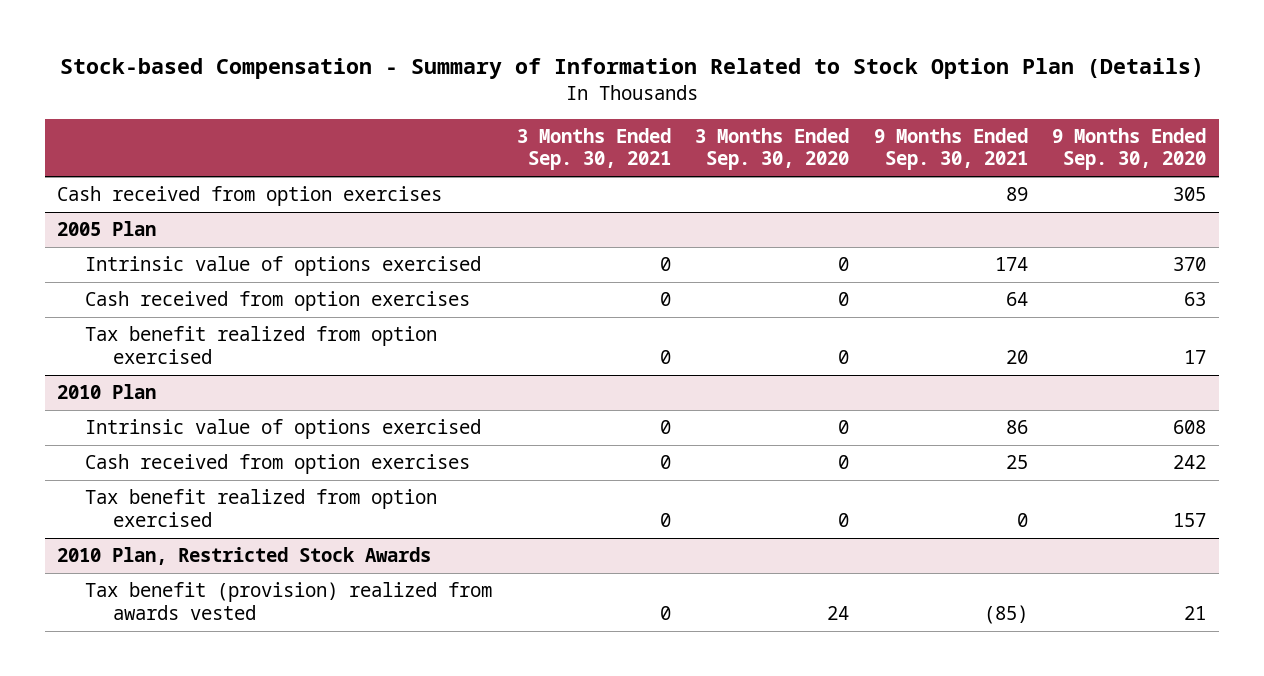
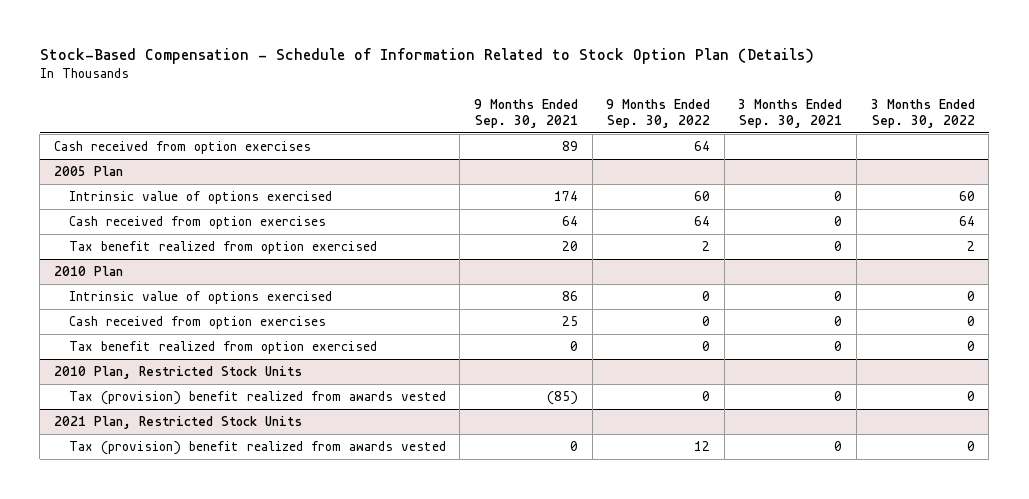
- Stock-based Compensation - Summary of Information Related to Stock Option Plan (Details)
+ Stock-Based Compensation - Schedule of Information Related to Stock Option Plan (Details)
- | 3 Months Ended Sep. 30, 2021 | 3 Months Ended Sep. 30, 2020 | 9 Months Ended Sep. 30, 2021 | 9 Months Ended Sep. 30, 2020
+ | 9 Months Ended Sep. 30, 2021 | 9 Months Ended Sep. 30, 2022 | 3 Months Ended Sep. 30, 2021 | 3 Months Ended Sep. 30, 2022
- 2010 Plan, Restricted Stock Awards
- Tax benefit (provision) realized from awards vested | 0 | 24 | (85) | 21
+ 2010 Plan, Restricted Stock Units
+ Tax (provision) benefit realized from awards vested | (85) | 0 | 0 | 0
+ 2021 Plan, Restricted Stock Units
+ Tax (provision) benefit realized from awards vested | 0 | 12 | 0 | 0

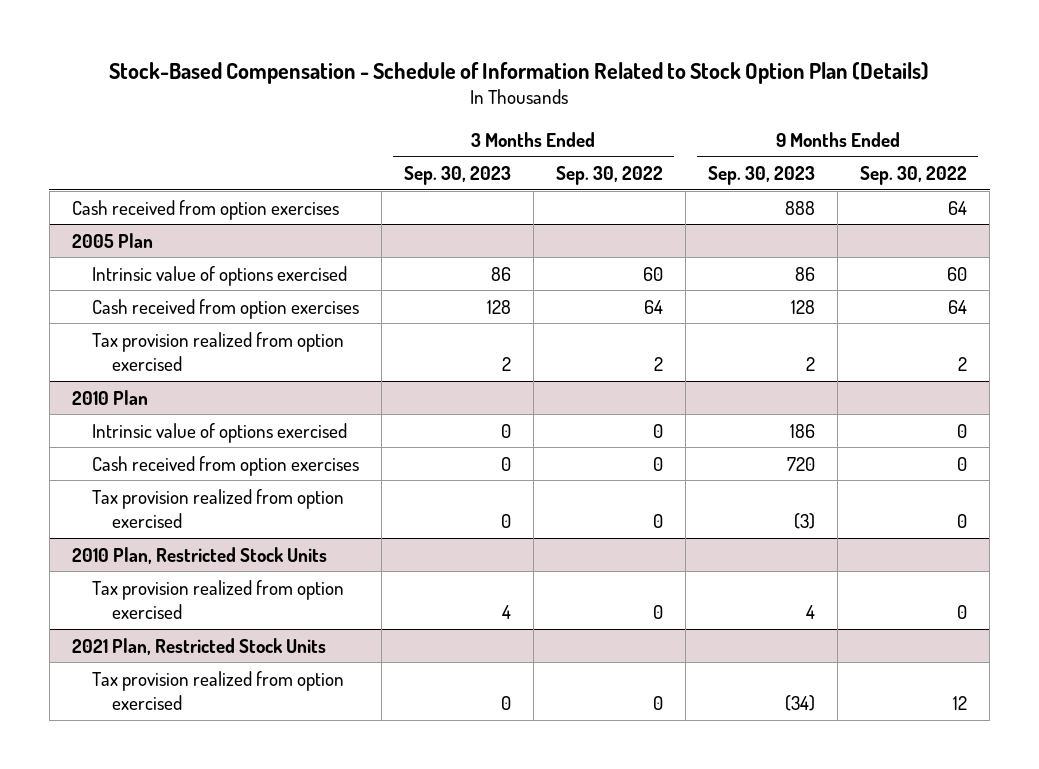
- | 9 Months Ended Sep. 30, 2021 | 9 Months Ended Sep. 30, 2022 | 3 Months Ended Sep. 30, 2021 | 3 Months Ended Sep. 30, 2022
+ | 3 Months Ended Sep. 30, 2023 | 3 Months Ended Sep. 30, 2022 | 9 Months Ended Sep. 30, 2023 | 9 Months Ended Sep. 30, 2022
@ 2005 Plan
- Tax benefit realized from option exercised | 20 | 2 | 0 | 2
+ Tax provision realized from option exercised | 2 | 2 | 2 | 2
@ 2010 Plan
- Tax benefit realized from option exercised | 0 | 0 | 0 | 0
+ Tax provision realized from option exercised | 0 | 0 | (3) | 0
@ 2010 Plan, Restricted Stock Units
- Tax (provision) benefit realized from awards vested | (85) | 0 | 0 | 0
+ Tax provision realized from option exercised | 4 | 0 | 4 | 0
@ 2021 Plan, Restricted Stock Units
- Tax (provision) benefit realized from awards vested | 0 | 12 | 0 | 0
+ Tax provision realized from option exercised | 0 | 0 | (34) | 12

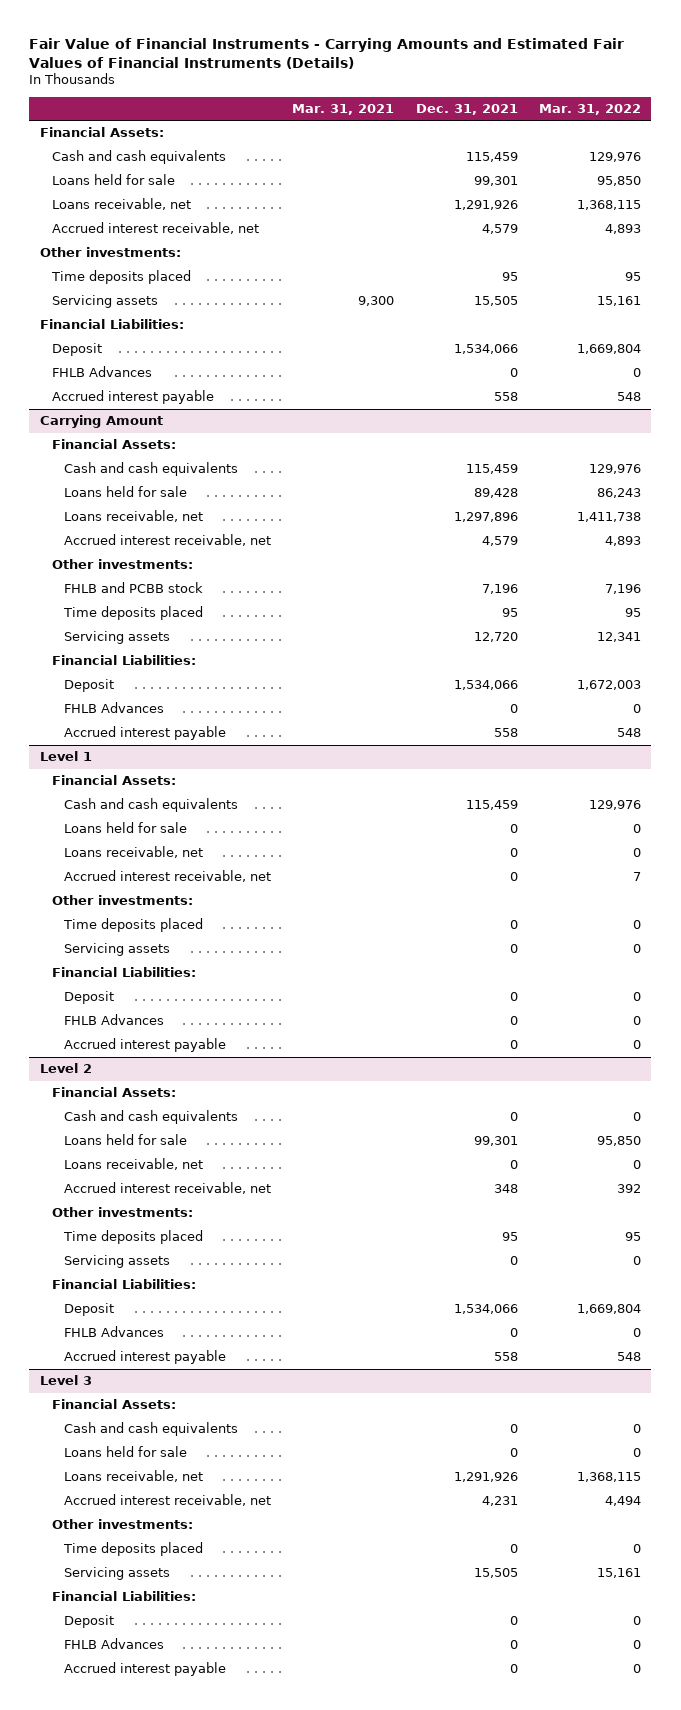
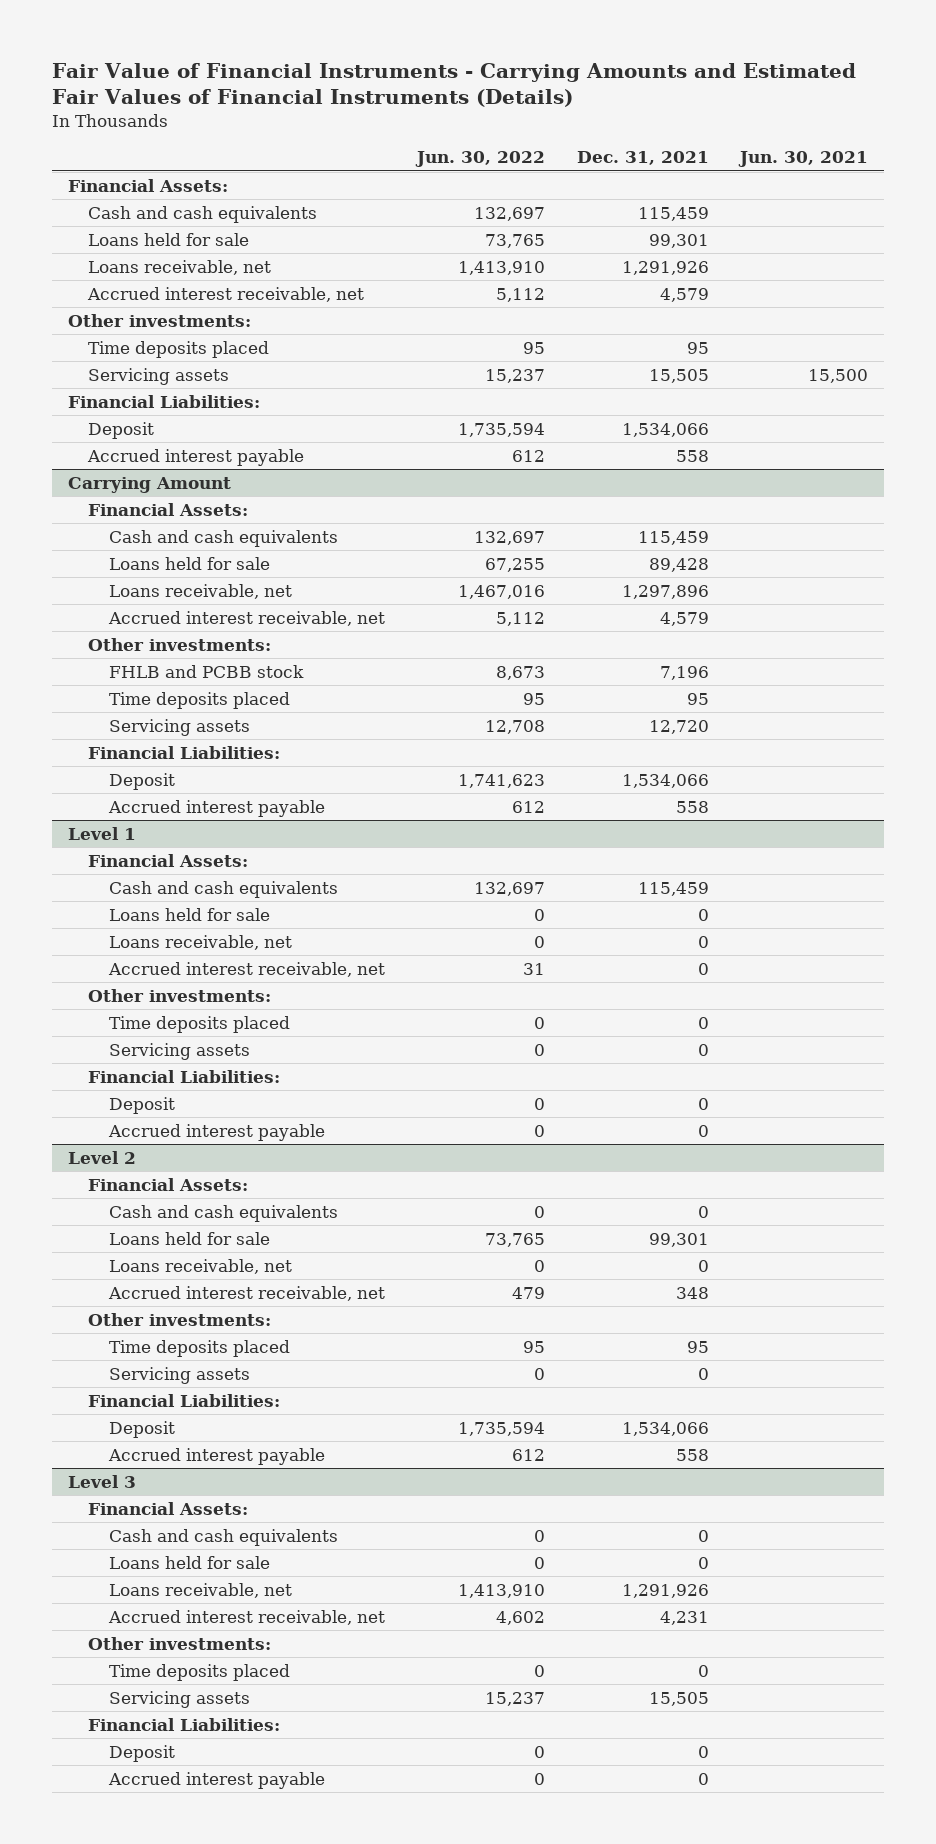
- | Mar. 31, 2021 | Dec. 31, 2021 | Mar. 31, 2022
+ | Jun. 30, 2022 | Dec. 31, 2021 | Jun. 30, 2021
- FHLB Advances | | 0 | 0
@ Carrying Amount
- FHLB Advances | | 0 | 0
@ Level 1
- FHLB Advances | | 0 | 0
@ Level 2
- FHLB Advances | | 0 | 0
@ Level 3
- FHLB Advances | | 0 | 0

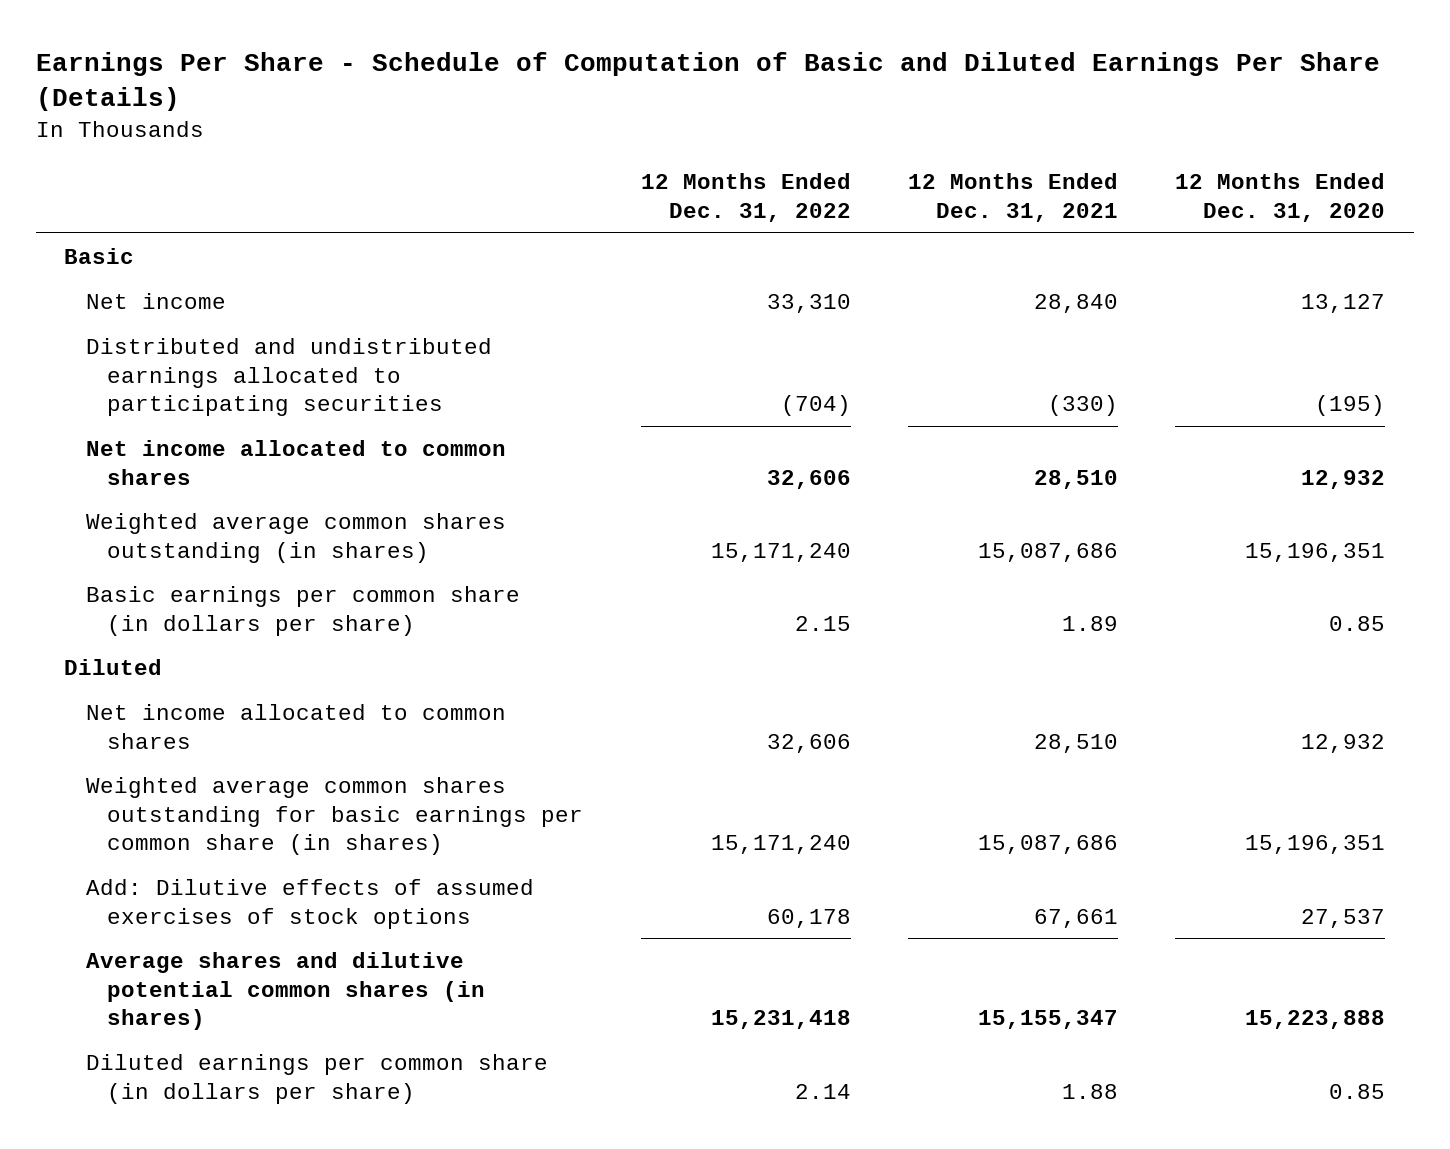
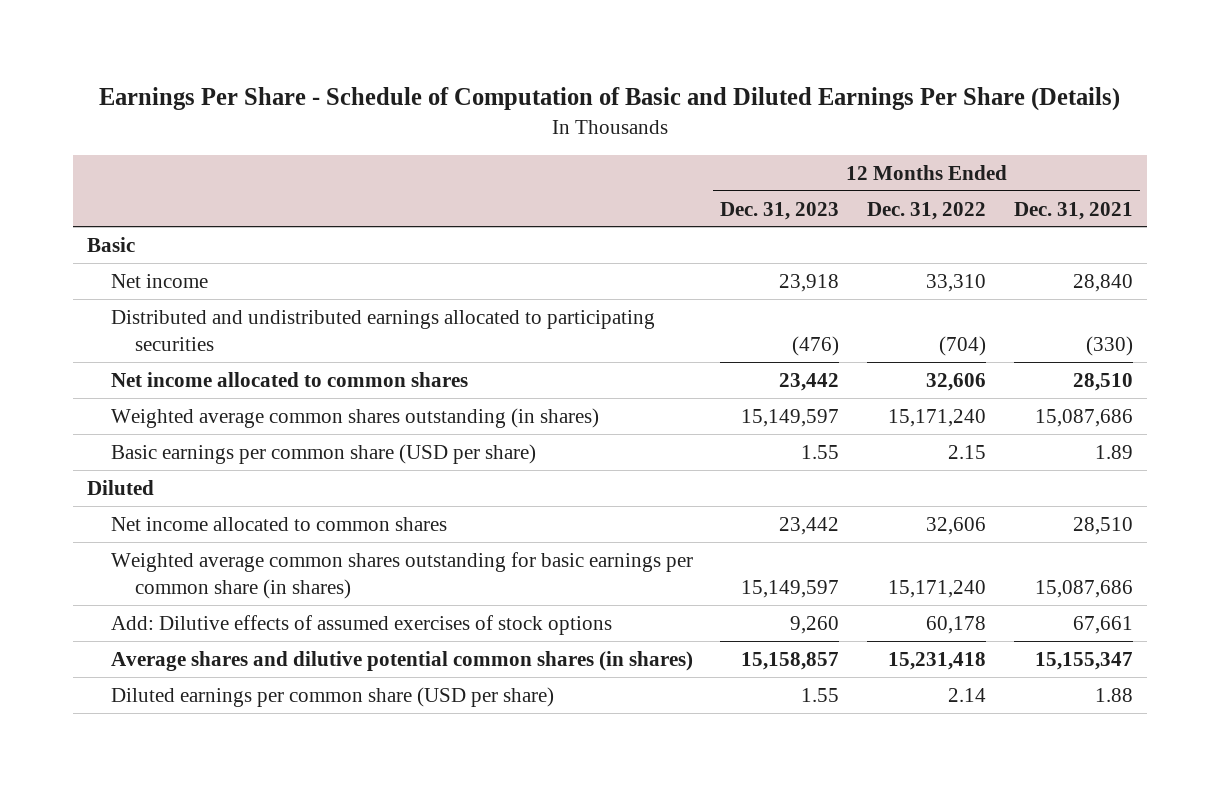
- | 12 Months Ended Dec. 31, 2022 | 12 Months Ended Dec. 31, 2021 | 12 Months Ended Dec. 31, 2020
+ | 12 Months Ended Dec. 31, 2023 | 12 Months Ended Dec. 31, 2022 | 12 Months Ended Dec. 31, 2021
- Basic earnings per common share (in dollars per share) | 2.15 | 1.89 | 0.85
+ Basic earnings per common share (USD per share) | 1.55 | 2.15 | 1.89
- Diluted earnings per common share (in dollars per share) | 2.14 | 1.88 | 0.85
+ Diluted earnings per common share (USD per share) | 1.55 | 2.14 | 1.88

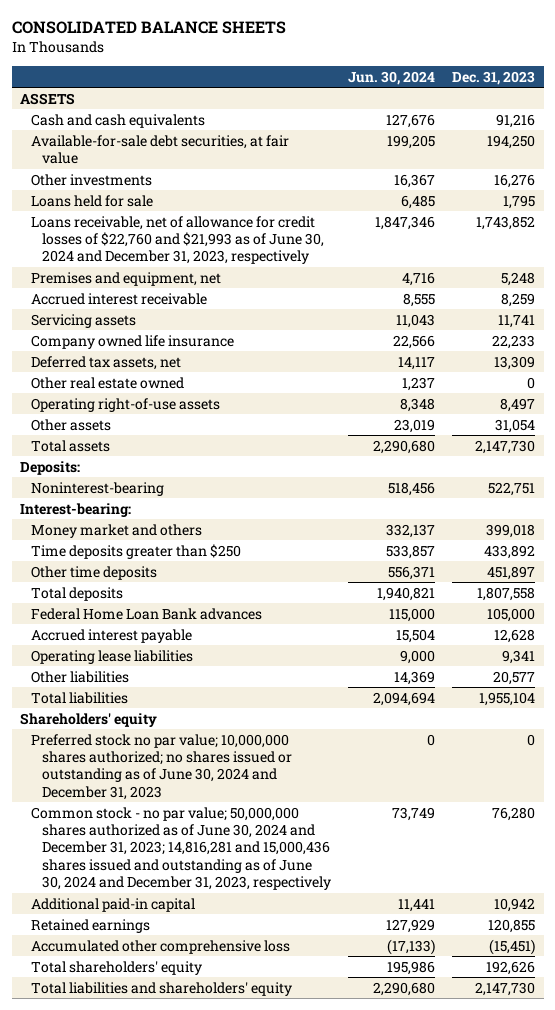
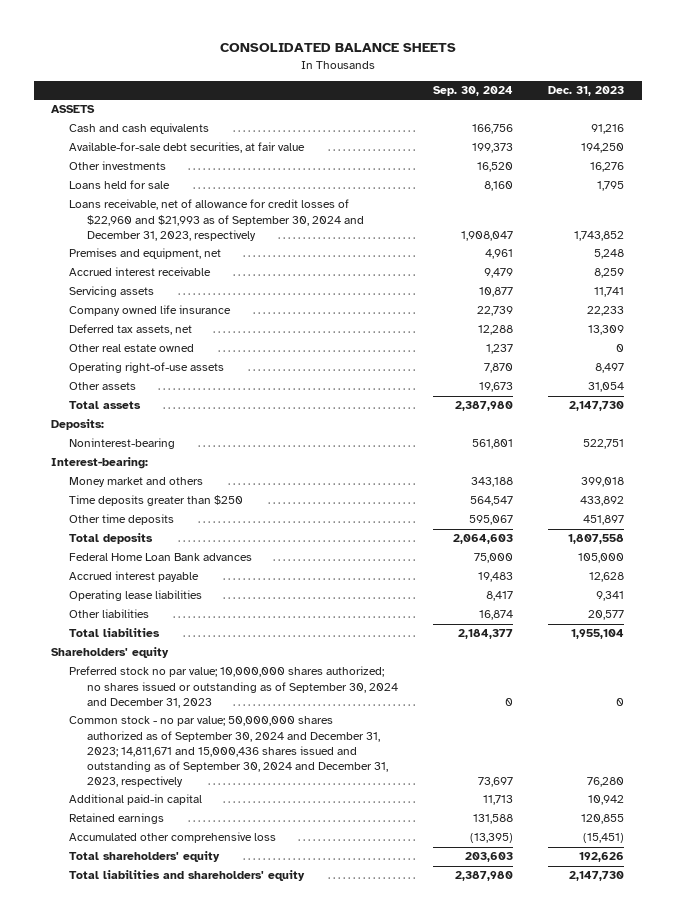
- | Jun. 30, 2024 | Dec. 31, 2023
+ | Sep. 30, 2024 | Dec. 31, 2023
- Loans receivable, net of allowance for credit losses of $22,760 and $21,993 as of June 30, 2024 and December 31, 2023, respectively | 1,847,346 | 1,743,852
+ Loans receivable, net of allowance for credit losses of $22,960 and $21,993 as of September 30, 2024 and December 31, 2023, respectively | 1,908,047 | 1,743,852
- Preferred stock no par value; 10,000,000 shares authorized; no shares issued or outstanding as of June 30, 2024 and December 31, 2023 | 0 | 0
- Common stock - no par value; 50,000,000 shares authorized as of June 30, 2024 and December 31, 2023; 14,816,281 and 15,000,436 shares issued and outstanding as of June 30, 2024 and December 31, 2023, respectively | 73,749 | 76,280
+ Preferred stock no par value; 10,000,000 shares authorized; no shares issued or outstanding as of September 30, 2024 and December 31, 2023 | 0 | 0
+ Common stock - no par value; 50,000,000 shares authorized as of September 30, 2024 and December 31, 2023; 14,811,671 and 15,000,436 shares issued and outstanding as of September 30, 2024 and December 31, 2023, respectively | 73,697 | 76,280

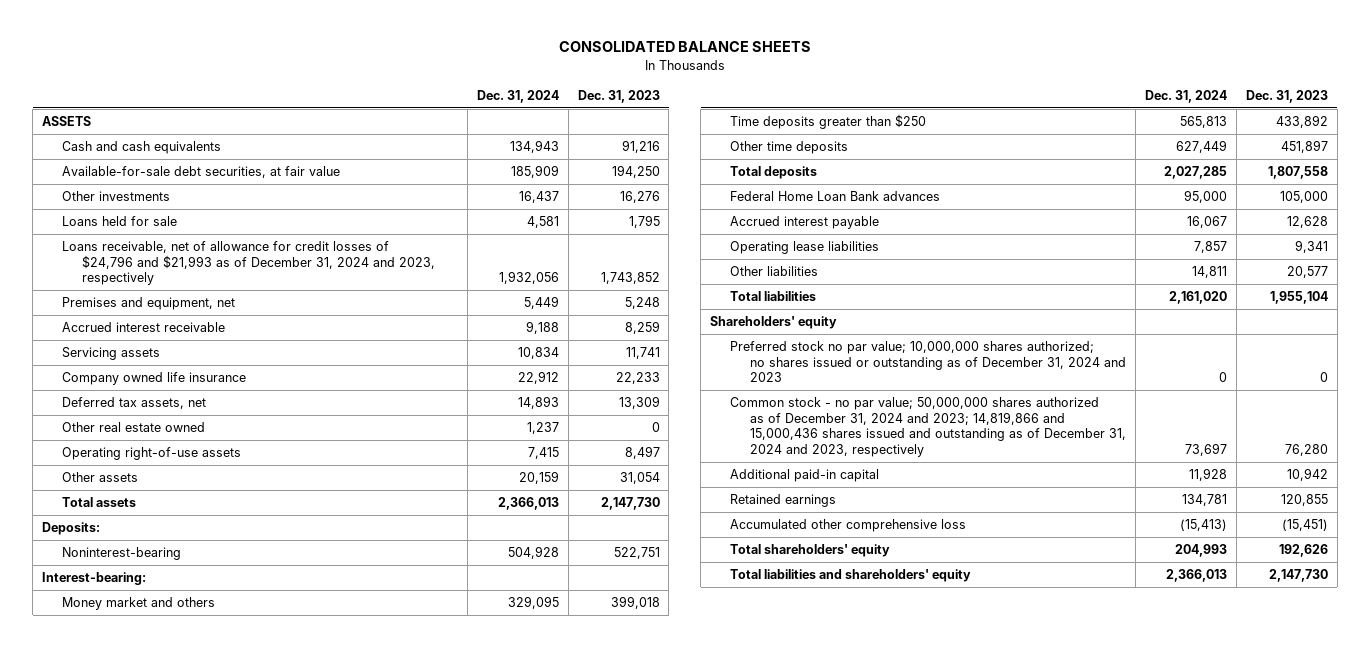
- | Sep. 30, 2024 | Dec. 31, 2023
+ | Dec. 31, 2024 | Dec. 31, 2023
- Loans receivable, net of allowance for credit losses of $22,960 and $21,993 as of September 30, 2024 and December 31, 2023, respectively | 1,908,047 | 1,743,852
+ Loans receivable, net of allowance for credit losses of $24,796 and $21,993 as of December 31, 2024 and 2023, respectively | 1,932,056 | 1,743,852
- Preferred stock no par value; 10,000,000 shares authorized; no shares issued or outstanding as of September 30, 2024 and December 31, 2023 | 0 | 0
- Common stock - no par value; 50,000,000 shares authorized as of September 30, 2024 and December 31, 2023; 14,811,671 and 15,000,436 shares issued and outstanding as of September 30, 2024 and December 31, 2023, respectively | 73,697 | 76,280
+ Preferred stock no par value; 10,000,000 shares authorized; no shares issued or outstanding as of December 31, 2024 and 2023 | 0 | 0
+ Common stock - no par value; 50,000,000 shares authorized as of December 31, 2024 and 2023; 14,819,866 and 15,000,436 shares issued and outstanding as of December 31, 2024 and 2023, respectively | 73,697 | 76,280

